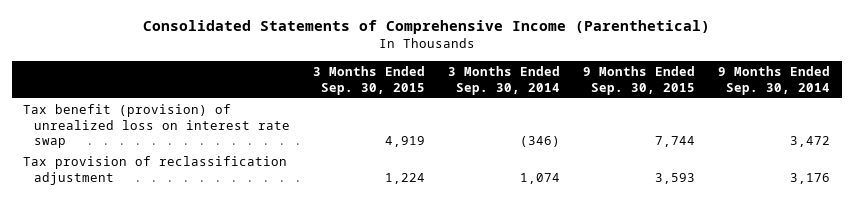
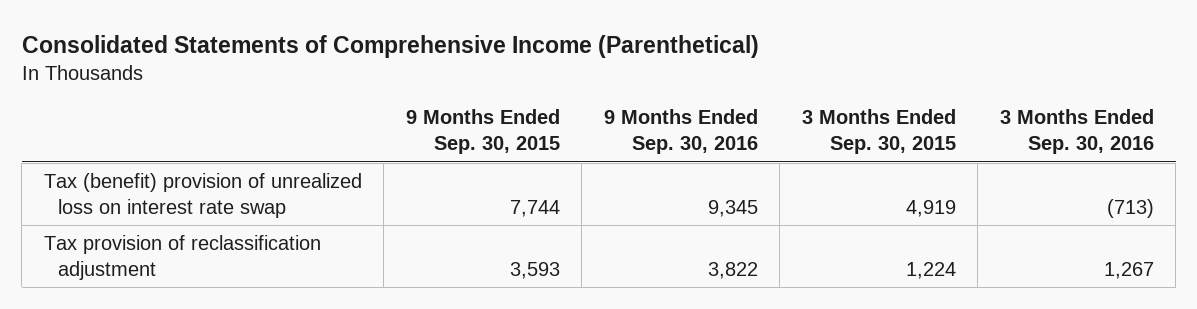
- | 3 Months Ended Sep. 30, 2015 | 3 Months Ended Sep. 30, 2014 | 9 Months Ended Sep. 30, 2015 | 9 Months Ended Sep. 30, 2014
+ | 9 Months Ended Sep. 30, 2015 | 9 Months Ended Sep. 30, 2016 | 3 Months Ended Sep. 30, 2015 | 3 Months Ended Sep. 30, 2016
- Tax benefit (provision) of unrealized loss on interest rate swap | 4,919 | (346) | 7,744 | 3,472
+ Tax (benefit) provision of unrealized loss on interest rate swap | 7,744 | 9,345 | 4,919 | (713)

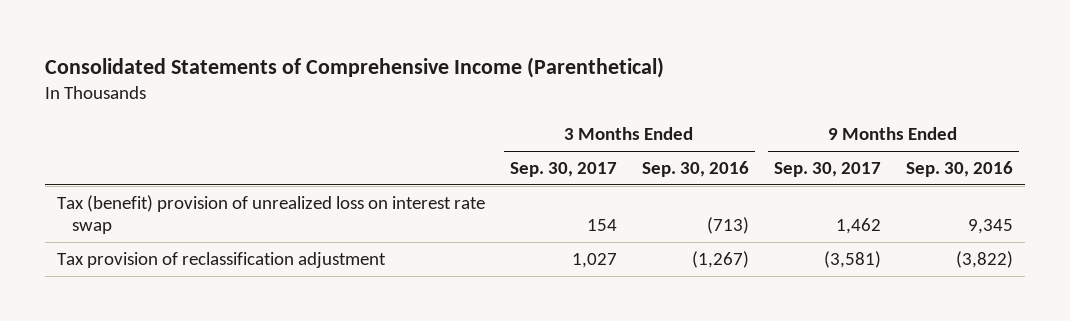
- | 9 Months Ended Sep. 30, 2015 | 9 Months Ended Sep. 30, 2016 | 3 Months Ended Sep. 30, 2015 | 3 Months Ended Sep. 30, 2016
+ | 3 Months Ended Sep. 30, 2017 | 3 Months Ended Sep. 30, 2016 | 9 Months Ended Sep. 30, 2017 | 9 Months Ended Sep. 30, 2016
- Tax provision of reclassification adjustment | 3,593 | 3,822 | 1,224 | 1,267
+ Tax provision of reclassification adjustment | 1,027 | (1,267) | (3,581) | (3,822)

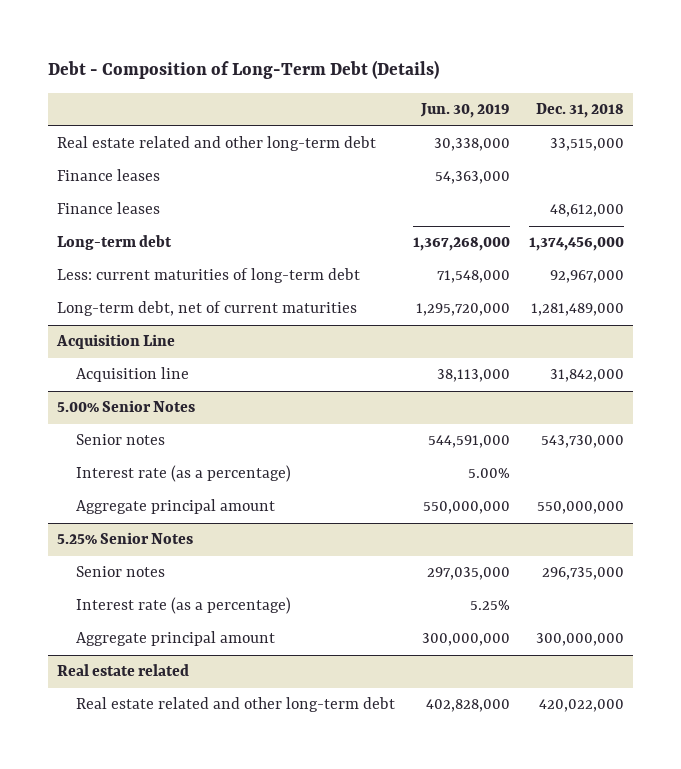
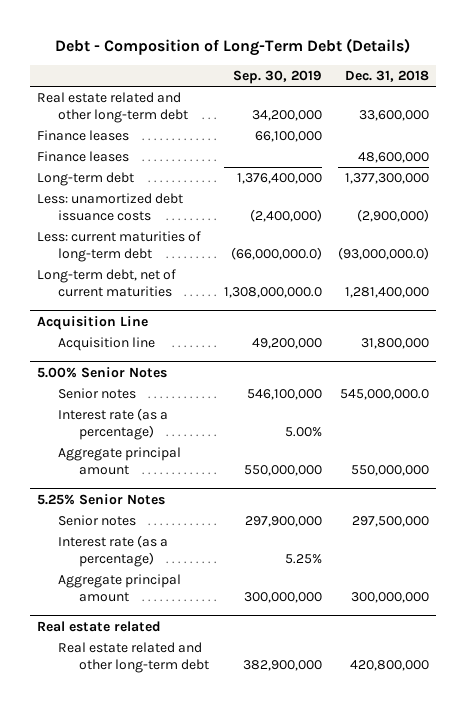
- | Jun. 30, 2019 | Dec. 31, 2018
+ | Sep. 30, 2019 | Dec. 31, 2018
- Real estate related and other long-term debt | 30,338,000 | 33,515,000
+ Real estate related and other long-term debt | 34,200,000 | 33,600,000
- Finance leases | | 48,612,000
- Long-term debt | 1,367,268,000 | 1,374,456,000
- Less: current maturities of long-term debt | 71,548,000 | 92,967,000
- Long-term debt, net of current maturities | 1,295,720,000 | 1,281,489,000
+ Finance leases | | 48,600,000
+ Long-term debt | 1,376,400,000 | 1,377,300,000
+ Less: unamortized debt issuance costs | (2,400,000) | (2,900,000)
+ Less: current maturities of long-term debt | (66,000,000.0) | (93,000,000.0)
+ Long-term debt, net of current maturities | 1,308,000,000.0 | 1,281,400,000
@ Acquisition Line
- Acquisition line | 38,113,000 | 31,842,000
+ Acquisition line | 49,200,000 | 31,800,000
@ 5.00% Senior Notes
- Senior notes | 544,591,000 | 543,730,000
+ Senior notes | 546,100,000 | 545,000,000.0
@ 5.25% Senior Notes
- Senior notes | 297,035,000 | 296,735,000
+ Senior notes | 297,900,000 | 297,500,000
@ Real estate related
- Real estate related and other long-term debt | 402,828,000 | 420,022,000
+ Real estate related and other long-term debt | 382,900,000 | 420,800,000

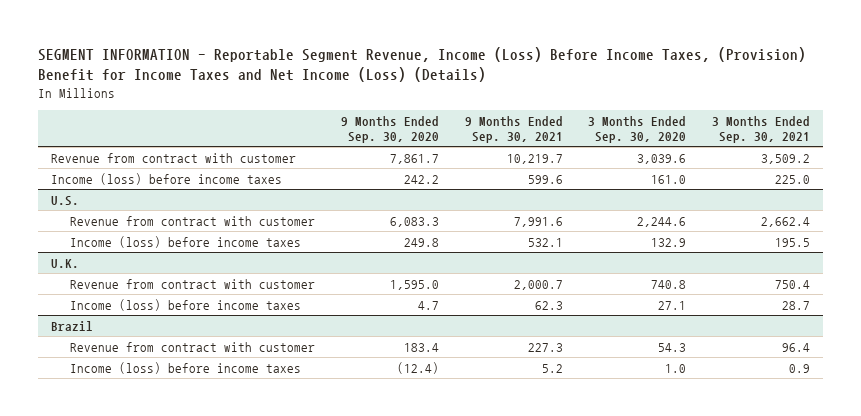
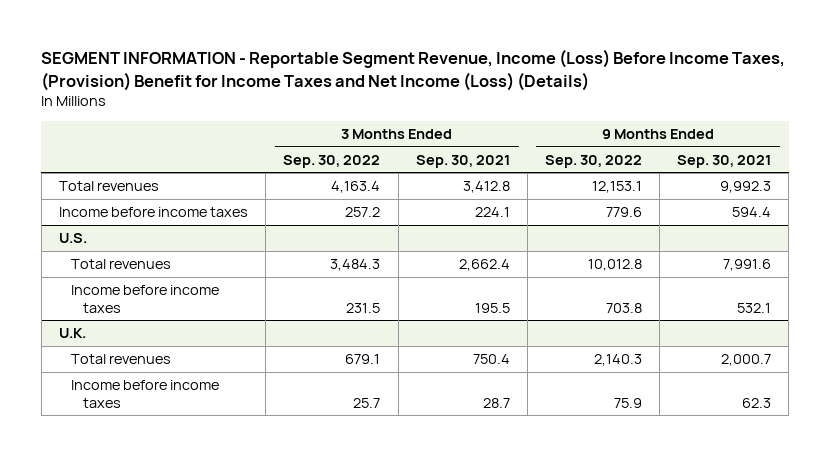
- | 9 Months Ended Sep. 30, 2020 | 9 Months Ended Sep. 30, 2021 | 3 Months Ended Sep. 30, 2020 | 3 Months Ended Sep. 30, 2021
+ | 3 Months Ended Sep. 30, 2022 | 3 Months Ended Sep. 30, 2021 | 9 Months Ended Sep. 30, 2022 | 9 Months Ended Sep. 30, 2021
- Revenue from contract with customer | 7,861.7 | 10,219.7 | 3,039.6 | 3,509.2
- Income (loss) before income taxes | 242.2 | 599.6 | 161.0 | 225.0
+ Total revenues | 4,163.4 | 3,412.8 | 12,153.1 | 9,992.3
+ Income before income taxes | 257.2 | 224.1 | 779.6 | 594.4
@ U.S.
- Revenue from contract with customer | 6,083.3 | 7,991.6 | 2,244.6 | 2,662.4
- Income (loss) before income taxes | 249.8 | 532.1 | 132.9 | 195.5
+ Total revenues | 3,484.3 | 2,662.4 | 10,012.8 | 7,991.6
+ Income before income taxes | 231.5 | 195.5 | 703.8 | 532.1
@ U.K.
- Revenue from contract with customer | 1,595.0 | 2,000.7 | 740.8 | 750.4
- Income (loss) before income taxes | 4.7 | 62.3 | 27.1 | 28.7
- Brazil
- Revenue from contract with customer | 183.4 | 227.3 | 54.3 | 96.4
- Income (loss) before income taxes | (12.4) | 5.2 | 1.0 | 0.9
@ U.K.
+ Total revenues | 679.1 | 750.4 | 2,140.3 | 2,000.7
+ Income before income taxes | 25.7 | 28.7 | 75.9 | 62.3

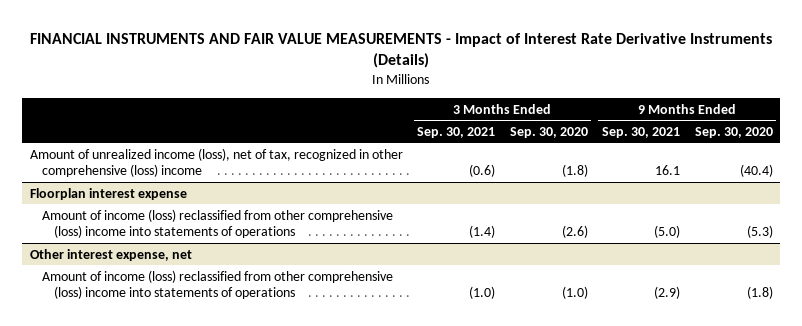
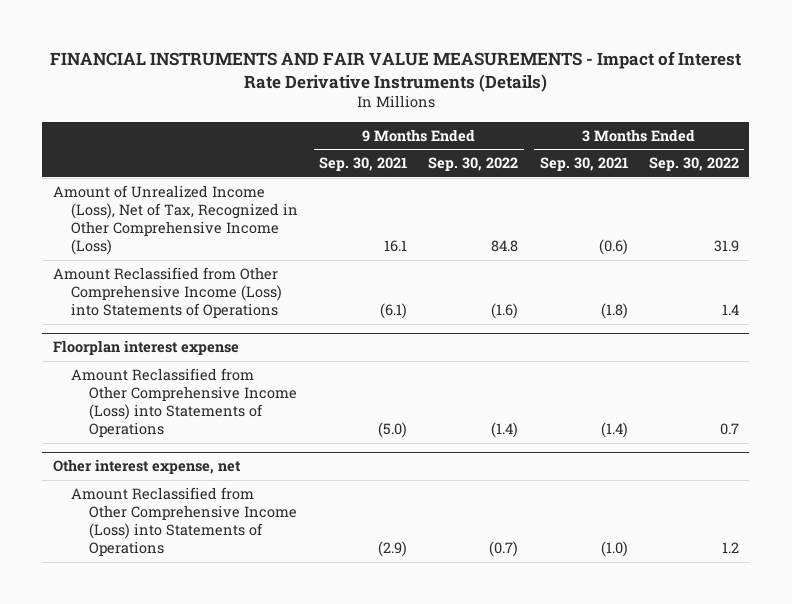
- | 3 Months Ended Sep. 30, 2021 | 3 Months Ended Sep. 30, 2020 | 9 Months Ended Sep. 30, 2021 | 9 Months Ended Sep. 30, 2020
+ | 9 Months Ended Sep. 30, 2021 | 9 Months Ended Sep. 30, 2022 | 3 Months Ended Sep. 30, 2021 | 3 Months Ended Sep. 30, 2022
- Amount of unrealized income (loss), net of tax, recognized in other comprehensive (loss) income | (0.6) | (1.8) | 16.1 | (40.4)
+ Amount of Unrealized Income (Loss), Net of Tax, Recognized in Other Comprehensive Income (Loss) | 16.1 | 84.8 | (0.6) | 31.9
+ Amount Reclassified from Other Comprehensive Income (Loss) into Statements of Operations | (6.1) | (1.6) | (1.8) | 1.4
@ Floorplan interest expense
- Amount of income (loss) reclassified from other comprehensive (loss) income into statements of operations | (1.4) | (2.6) | (5.0) | (5.3)
+ Amount Reclassified from Other Comprehensive Income (Loss) into Statements of Operations | (5.0) | (1.4) | (1.4) | 0.7
@ Other interest expense, net
- Amount of income (loss) reclassified from other comprehensive (loss) income into statements of operations | (1.0) | (1.0) | (2.9) | (1.8)
+ Amount Reclassified from Other Comprehensive Income (Loss) into Statements of Operations | (2.9) | (0.7) | (1.0) | 1.2

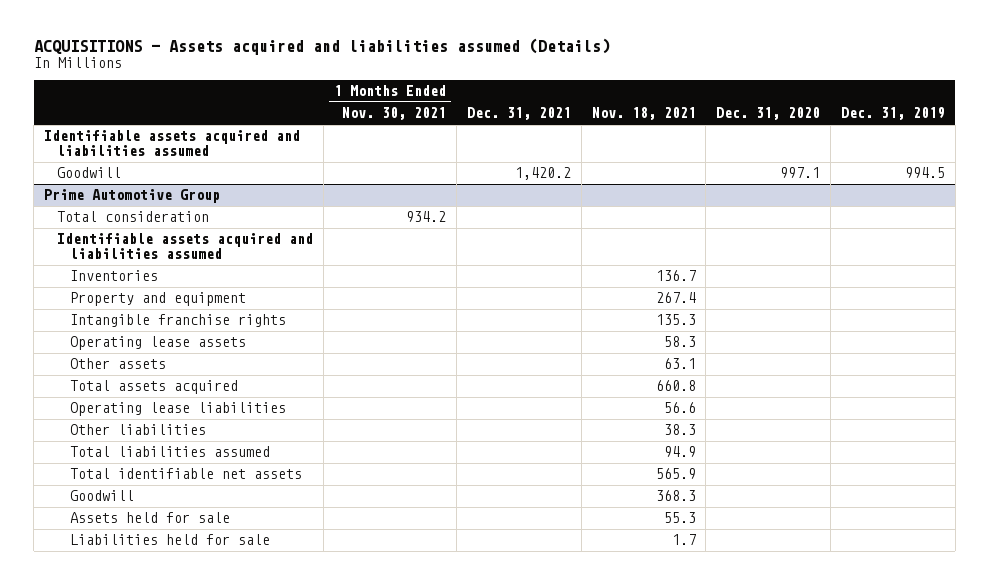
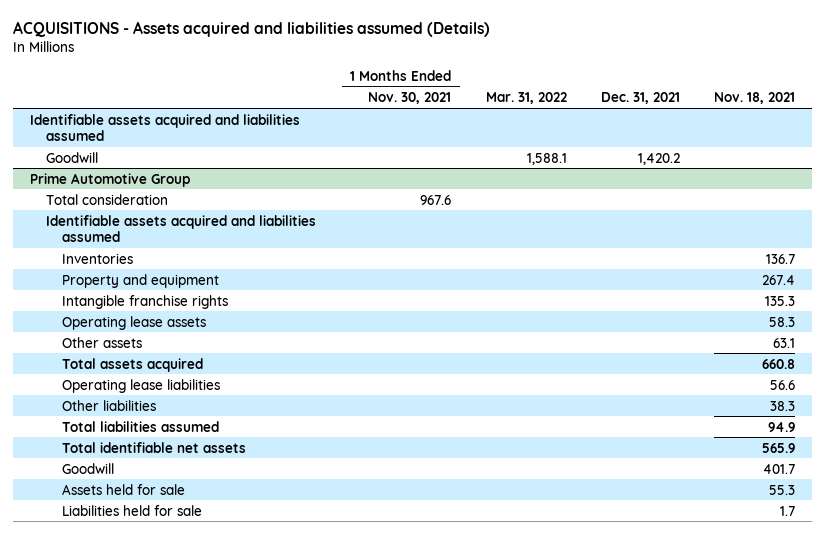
- | 1 Months Ended Nov. 30, 2021 | Dec. 31, 2021 | Nov. 18, 2021 | Dec. 31, 2020 | Dec. 31, 2019
+ | 1 Months Ended Nov. 30, 2021 | Mar. 31, 2022 | Dec. 31, 2021 | Nov. 18, 2021
@ Prime Automotive Group
- Total consideration | 934.2 | | | |
+ Total consideration | 967.6 | | |
- Goodwill | | | 368.3 | |
+ Goodwill | | | | 401.7

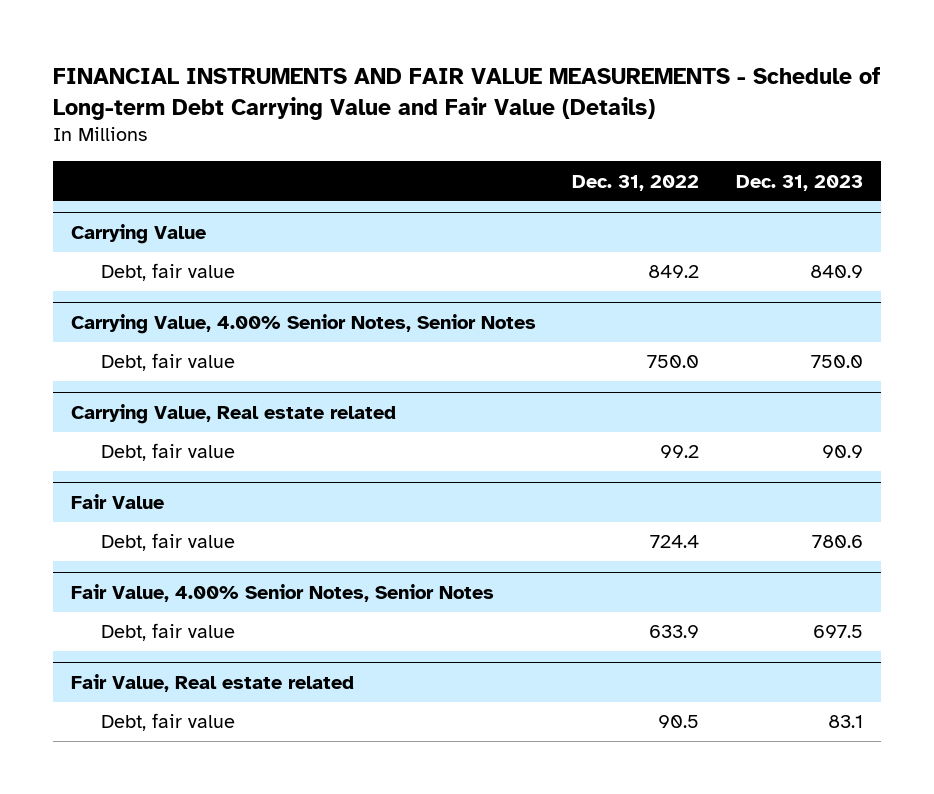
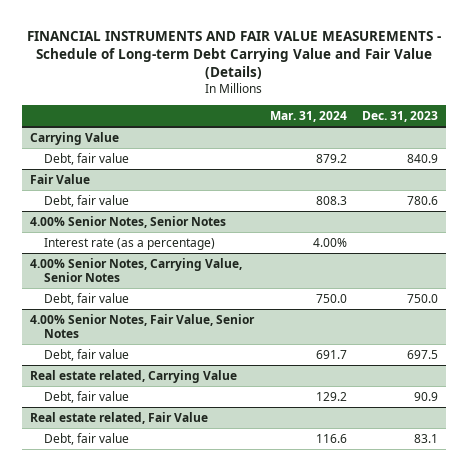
- | Dec. 31, 2022 | Dec. 31, 2023
+ | Mar. 31, 2024 | Dec. 31, 2023
- Carrying Value, 4.00% Senior Notes, Senior Notes
- Debt, fair value | 750.0 | 750.0
- Carrying Value, Real estate related
- Debt, fair value | 99.2 | 90.9
- Fair Value, 4.00% Senior Notes, Senior Notes
+ 4.00% Senior Notes, Senior Notes
+ Interest rate (as a percentage) | 4.00% |
+ 4.00% Senior Notes, Carrying Value, Senior Notes
+ Debt, fair value | 750.0 | 750.0
+ 4.00% Senior Notes, Fair Value, Senior Notes
- Fair Value, Real estate related
+ Real estate related, Carrying Value
+ Debt, fair value | 129.2 | 90.9
+ Real estate related, Fair Value

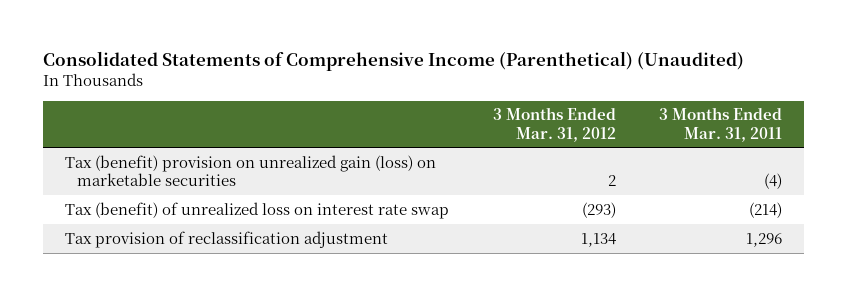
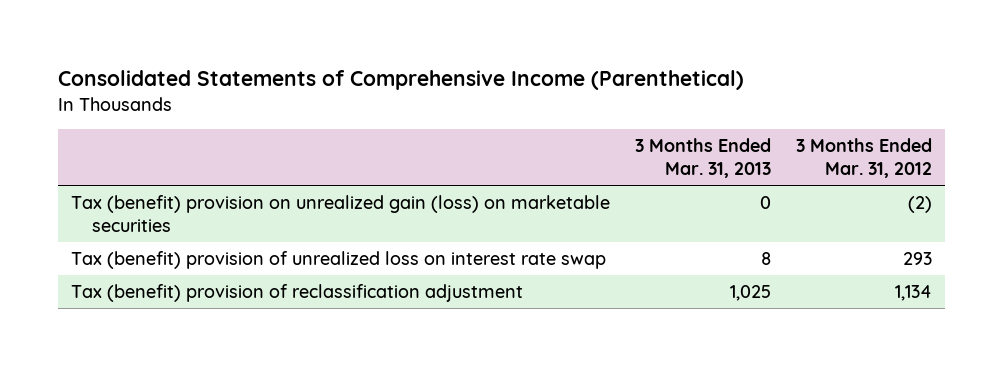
- Consolidated Statements of Comprehensive Income (Parenthetical) (Unaudited)
+ Consolidated Statements of Comprehensive Income (Parenthetical)
- | 3 Months Ended Mar. 31, 2012 | 3 Months Ended Mar. 31, 2011
+ | 3 Months Ended Mar. 31, 2013 | 3 Months Ended Mar. 31, 2012
- Tax (benefit) provision on unrealized gain (loss) on marketable securities | 2 | (4)
- Tax (benefit) of unrealized loss on interest rate swap | (293) | (214)
- Tax provision of reclassification adjustment | 1,134 | 1,296
+ Tax (benefit) provision on unrealized gain (loss) on marketable securities | 0 | (2)
+ Tax (benefit) provision of unrealized loss on interest rate swap | 8 | 293
+ Tax (benefit) provision of reclassification adjustment | 1,025 | 1,134

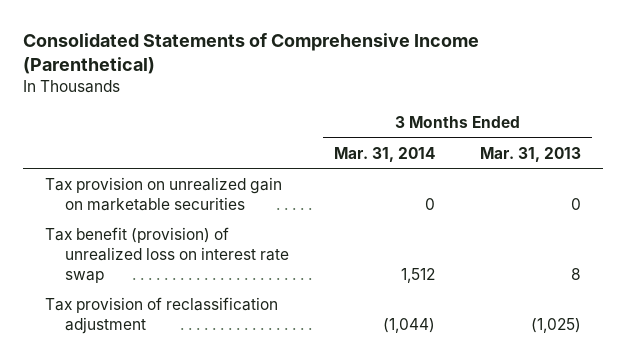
- | 3 Months Ended Mar. 31, 2013 | 3 Months Ended Mar. 31, 2012
+ | 3 Months Ended Mar. 31, 2014 | 3 Months Ended Mar. 31, 2013
- Tax (benefit) provision on unrealized gain (loss) on marketable securities | 0 | (2)
- Tax (benefit) provision of unrealized loss on interest rate swap | 8 | 293
- Tax (benefit) provision of reclassification adjustment | 1,025 | 1,134
+ Tax provision on unrealized gain on marketable securities | 0 | 0
+ Tax benefit (provision) of unrealized loss on interest rate swap | 1,512 | 8
+ Tax provision of reclassification adjustment | (1,044) | (1,025)

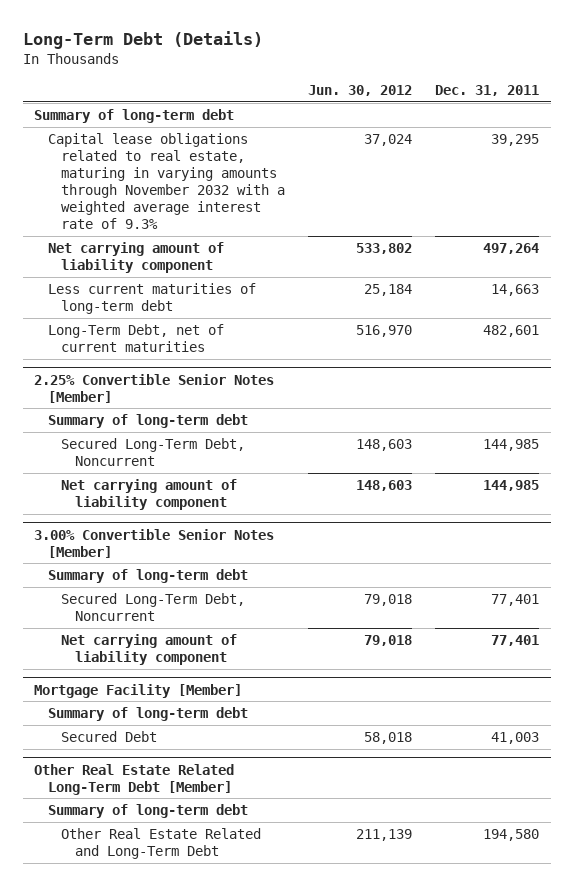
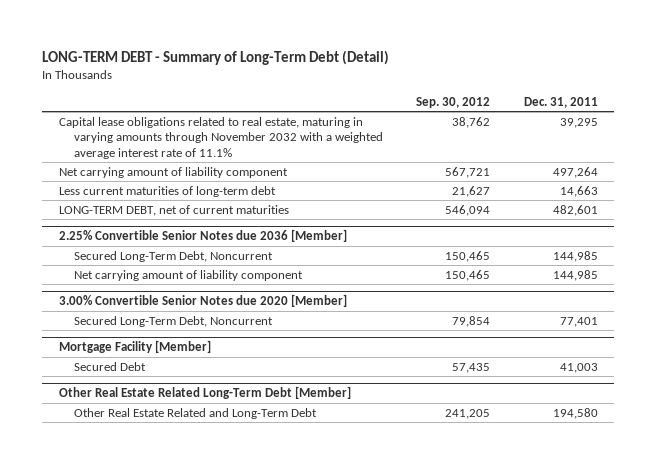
- Long-Term Debt (Details)
+ LONG-TERM DEBT - Summary of Long-Term Debt (Detail)
- | Jun. 30, 2012 | Dec. 31, 2011
+ | Sep. 30, 2012 | Dec. 31, 2011
- Summary of long-term debt
- Capital lease obligations related to real estate, maturing in varying amounts through November 2032 with a weighted average interest rate of 9.3% | 37,024 | 39,295
+ Capital lease obligations related to real estate, maturing in varying amounts through November 2032 with a weighted average interest rate of 11.1% | 38,762 | 39,295
- Long-Term Debt, net of current maturities | 516,970 | 482,601
- 2.25% Convertible Senior Notes [Member]
- Summary of long-term debt
+ LONG-TERM DEBT, net of current maturities | 546,094 | 482,601
+ 2.25% Convertible Senior Notes due 2036 [Member]
- 3.00% Convertible Senior Notes [Member]
- Summary of long-term debt
+ 3.00% Convertible Senior Notes due 2020 [Member]
- Net carrying amount of liability component | 79,018 | 77,401
@ Mortgage Facility [Member]
- Summary of long-term debt
@ Other Real Estate Related Long-Term Debt [Member]
- Summary of long-term debt

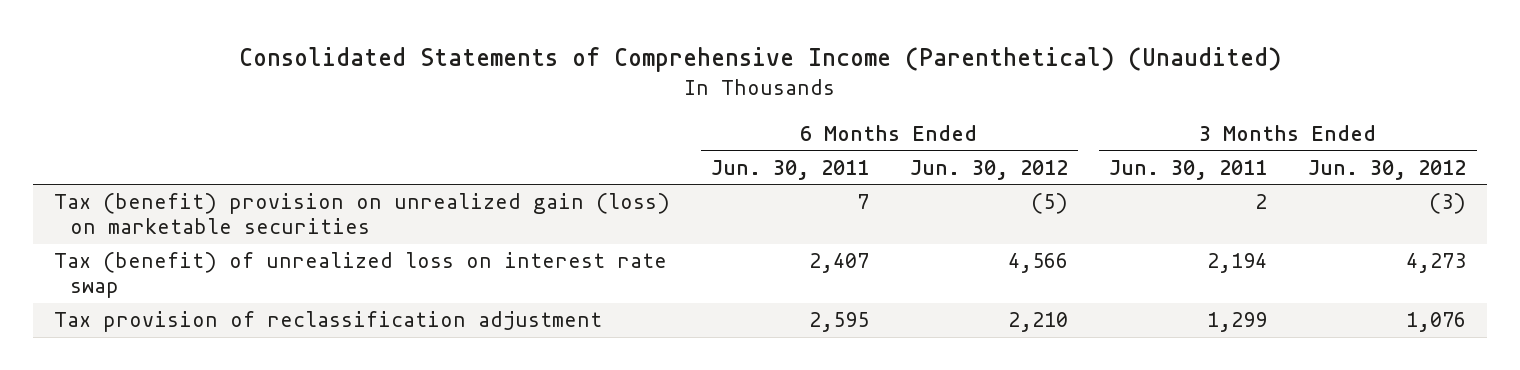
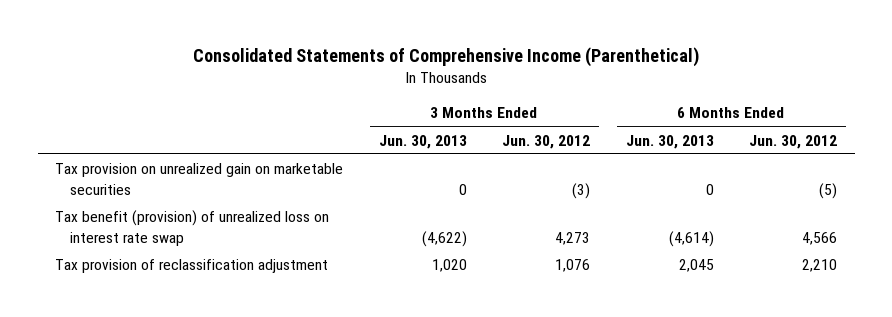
- Consolidated Statements of Comprehensive Income (Parenthetical) (Unaudited)
+ Consolidated Statements of Comprehensive Income (Parenthetical)
- | 6 Months Ended Jun. 30, 2011 | 6 Months Ended Jun. 30, 2012 | 3 Months Ended Jun. 30, 2011 | 3 Months Ended Jun. 30, 2012
+ | 3 Months Ended Jun. 30, 2013 | 3 Months Ended Jun. 30, 2012 | 6 Months Ended Jun. 30, 2013 | 6 Months Ended Jun. 30, 2012
- Tax (benefit) provision on unrealized gain (loss) on marketable securities | 7 | (5) | 2 | (3)
- Tax (benefit) of unrealized loss on interest rate swap | 2,407 | 4,566 | 2,194 | 4,273
+ Tax provision on unrealized gain on marketable securities | 0 | (3) | 0 | (5)
+ Tax benefit (provision) of unrealized loss on interest rate swap | (4,622) | 4,273 | (4,614) | 4,566

